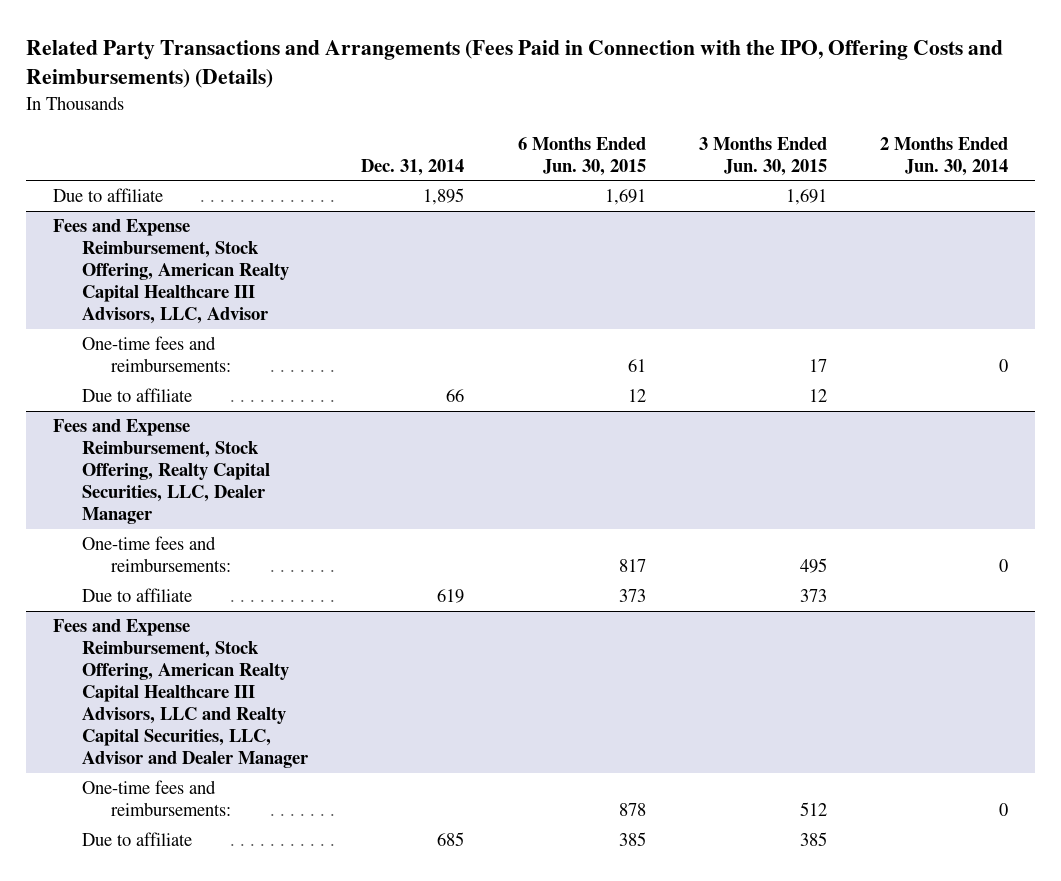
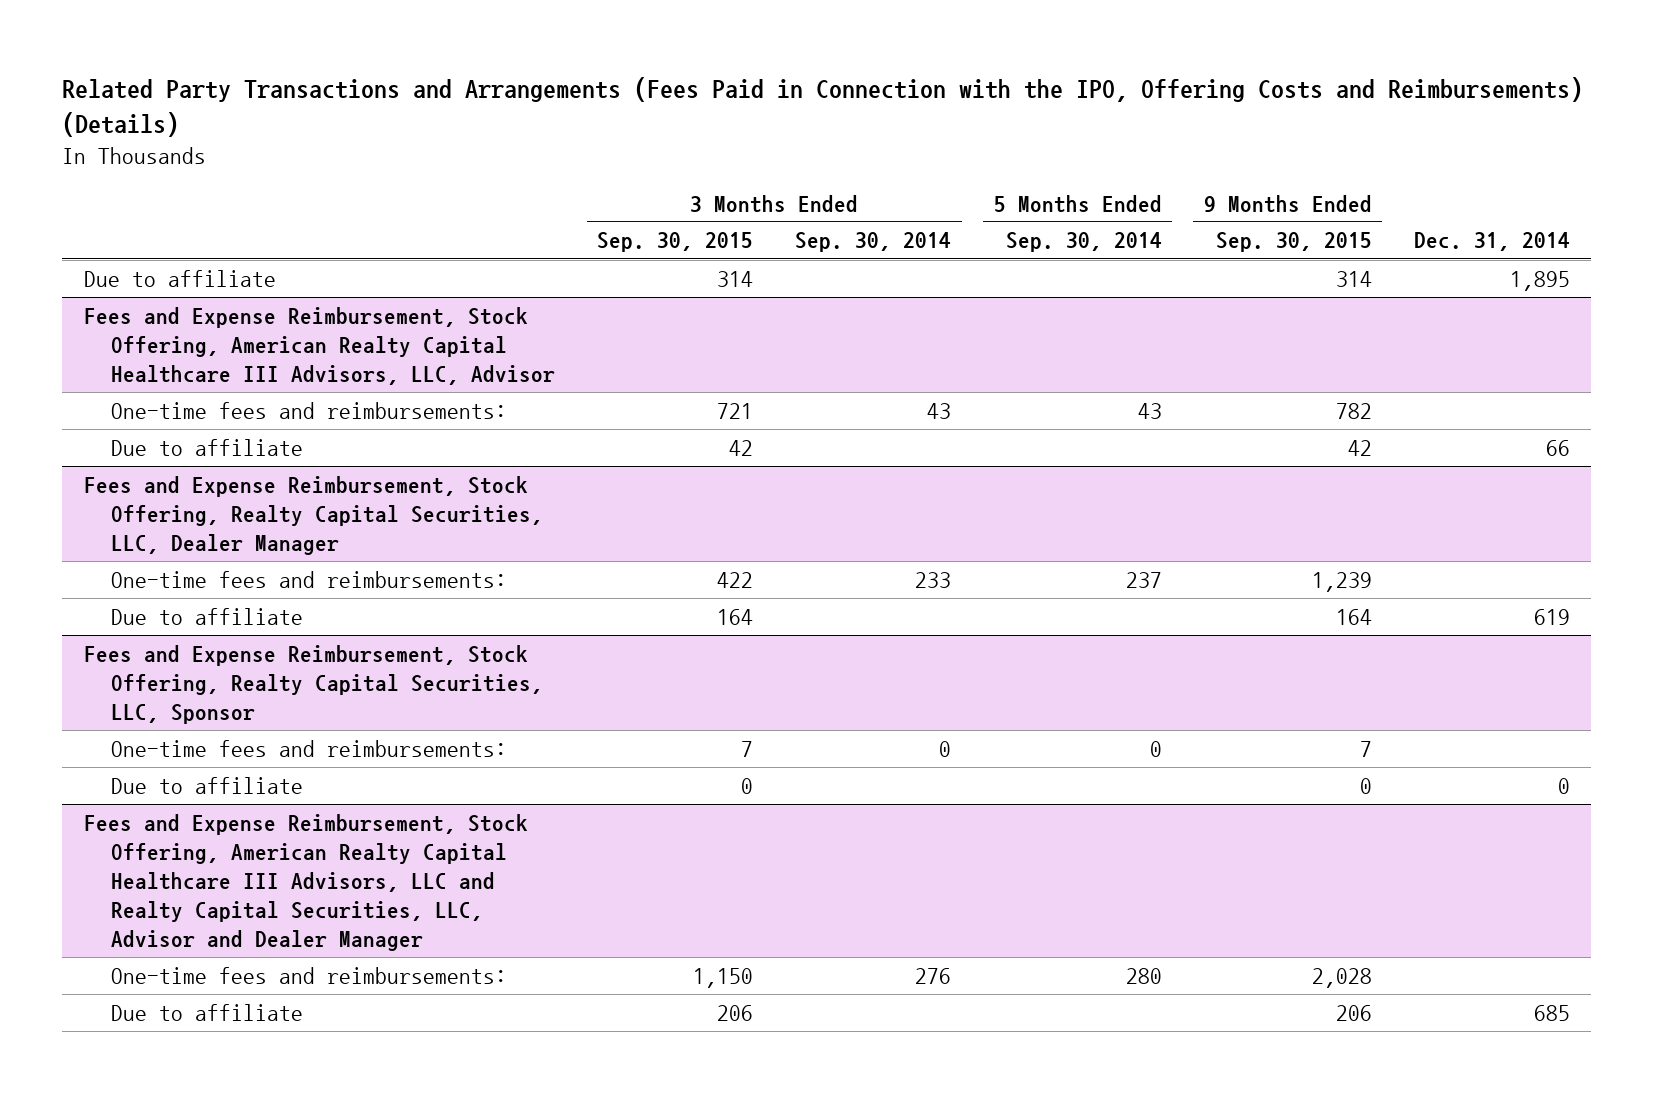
- | Dec. 31, 2014 | 6 Months Ended Jun. 30, 2015 | 3 Months Ended Jun. 30, 2015 | 2 Months Ended Jun. 30, 2014
+ | 3 Months Ended Sep. 30, 2015 | 3 Months Ended Sep. 30, 2014 | 5 Months Ended Sep. 30, 2014 | 9 Months Ended Sep. 30, 2015 | Dec. 31, 2014
+ Fees and Expense Reimbursement, Stock Offering, Realty Capital Securities, LLC, Sponsor
+ One-time fees and reimbursements: | 7 | 0 | 0 | 7 |
+ Due to affiliate | 0 | | | 0 | 0

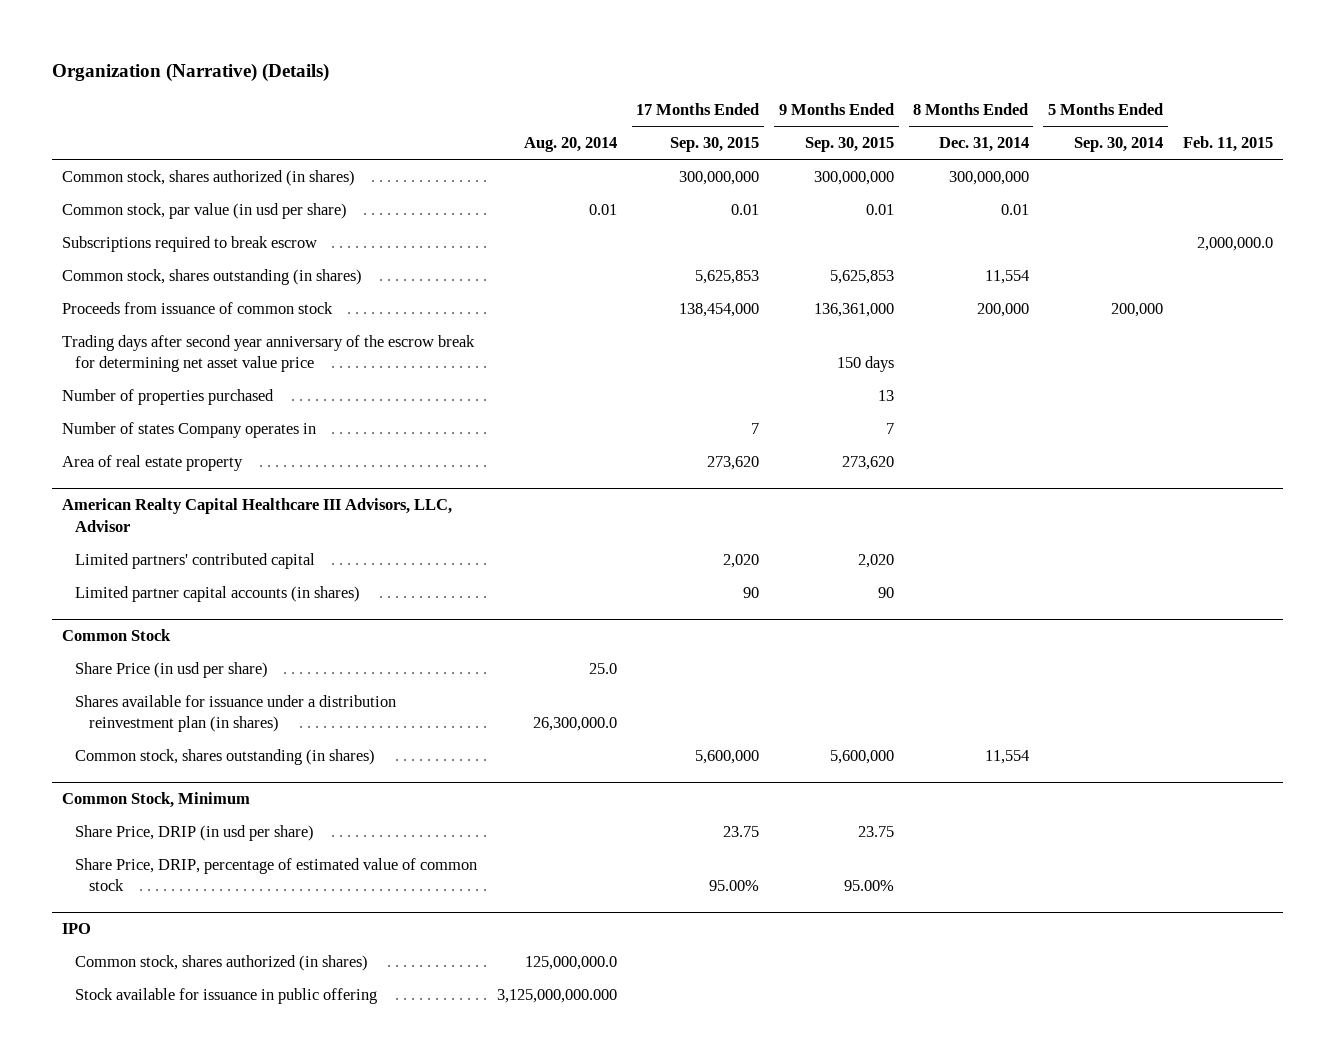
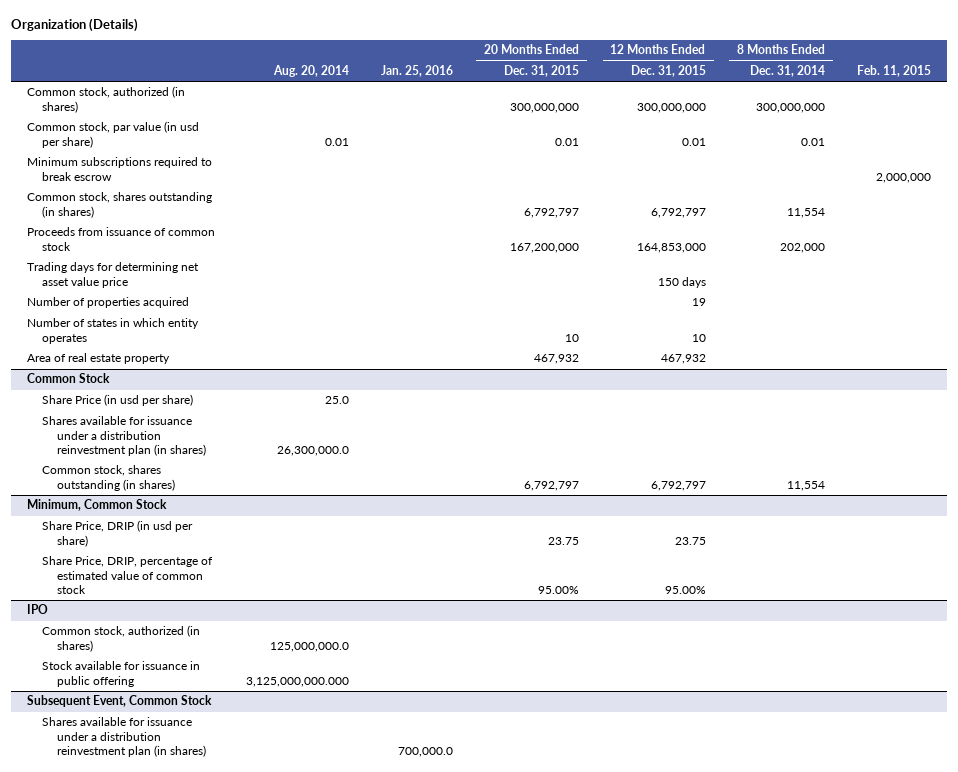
- Organization (Narrative) (Details)
+ Organization (Details)
- | Aug. 20, 2014 | 17 Months Ended Sep. 30, 2015 | 9 Months Ended Sep. 30, 2015 | 8 Months Ended Dec. 31, 2014 | 5 Months Ended Sep. 30, 2014 | Feb. 11, 2015
+ | Aug. 20, 2014 | Jan. 25, 2016 | 20 Months Ended Dec. 31, 2015 | 12 Months Ended Dec. 31, 2015 | 8 Months Ended Dec. 31, 2014 | Feb. 11, 2015
- Common stock, shares authorized (in shares) | | 300,000,000 | 300,000,000 | 300,000,000 | |
+ Common stock, authorized (in shares) | | | 300,000,000 | 300,000,000 | 300,000,000 |
- Subscriptions required to break escrow | | | | | | 2,000,000.0
+ Minimum subscriptions required to break escrow | | | | | | 2,000,000
- Proceeds from issuance of common stock | | 138,454,000 | 136,361,000 | 200,000 | 200,000 |
- Trading days after second year anniversary of the escrow break for determining net asset value price | | | 150 days | | |
- Number of properties purchased | | | 13 | | |
- Number of states Company operates in | | 7 | 7 | | |
+ Proceeds from issuance of common stock | | | 167,200,000 | 164,853,000 | 202,000 |
+ Trading days for determining net asset value price | | | | 150 days | |
+ Number of properties acquired | | | | 19 | |
+ Number of states in which entity operates | | | 10 | 10 | |
- American Realty Capital Healthcare III Advisors, LLC, Advisor
- Limited partners' contributed capital | | 2,020 | 2,020 | | |
- Limited partner capital accounts (in shares) | | 90 | 90 | | |
- Common Stock, Minimum
+ Minimum, Common Stock
@ IPO
- Common stock, shares authorized (in shares) | 125,000,000.0 | | | | |
+ Common stock, authorized (in shares) | 125,000,000.0 | | | | |
+ Subsequent Event, Common Stock
+ Shares available for issuance under a distribution reinvestment plan (in shares) | | 700,000.0 | | | |

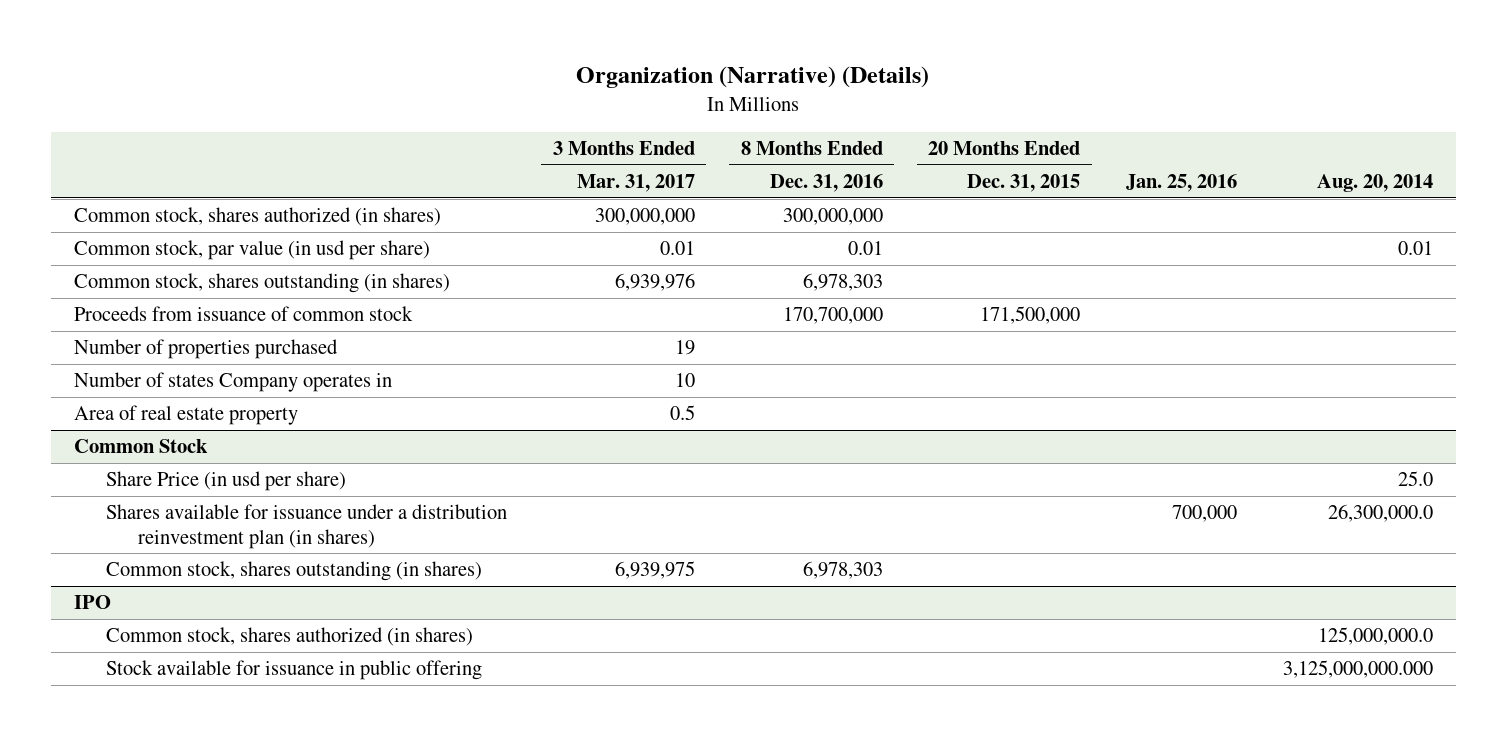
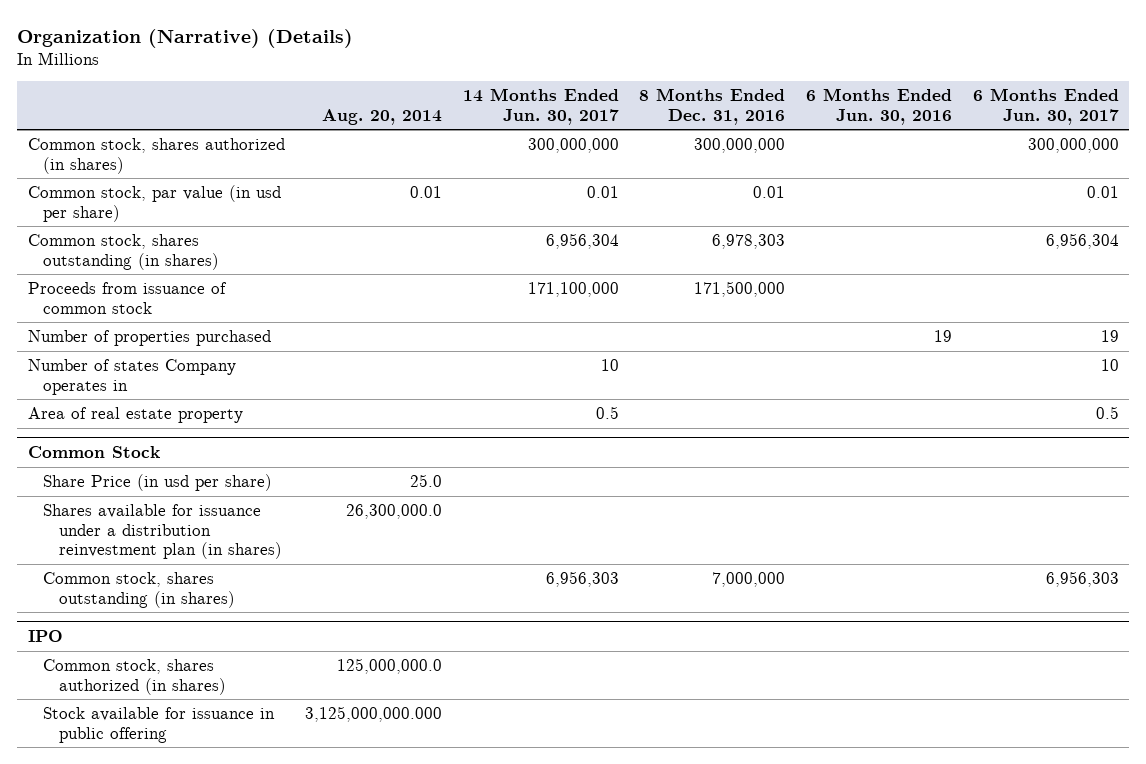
- | 3 Months Ended Mar. 31, 2017 | 8 Months Ended Dec. 31, 2016 | 20 Months Ended Dec. 31, 2015 | Jan. 25, 2016 | Aug. 20, 2014
+ | Aug. 20, 2014 | 14 Months Ended Jun. 30, 2017 | 8 Months Ended Dec. 31, 2016 | 6 Months Ended Jun. 30, 2016 | 6 Months Ended Jun. 30, 2017
- Proceeds from issuance of common stock | | 170,700,000 | 171,500,000 | |
+ Proceeds from issuance of common stock | | 171,100,000 | 171,500,000 | |
@ Common Stock
- Common stock, shares outstanding (in shares) | 6,939,975 | 6,978,303 | | |
+ Common stock, shares outstanding (in shares) | | 6,956,303 | 7,000,000 | | 6,956,303

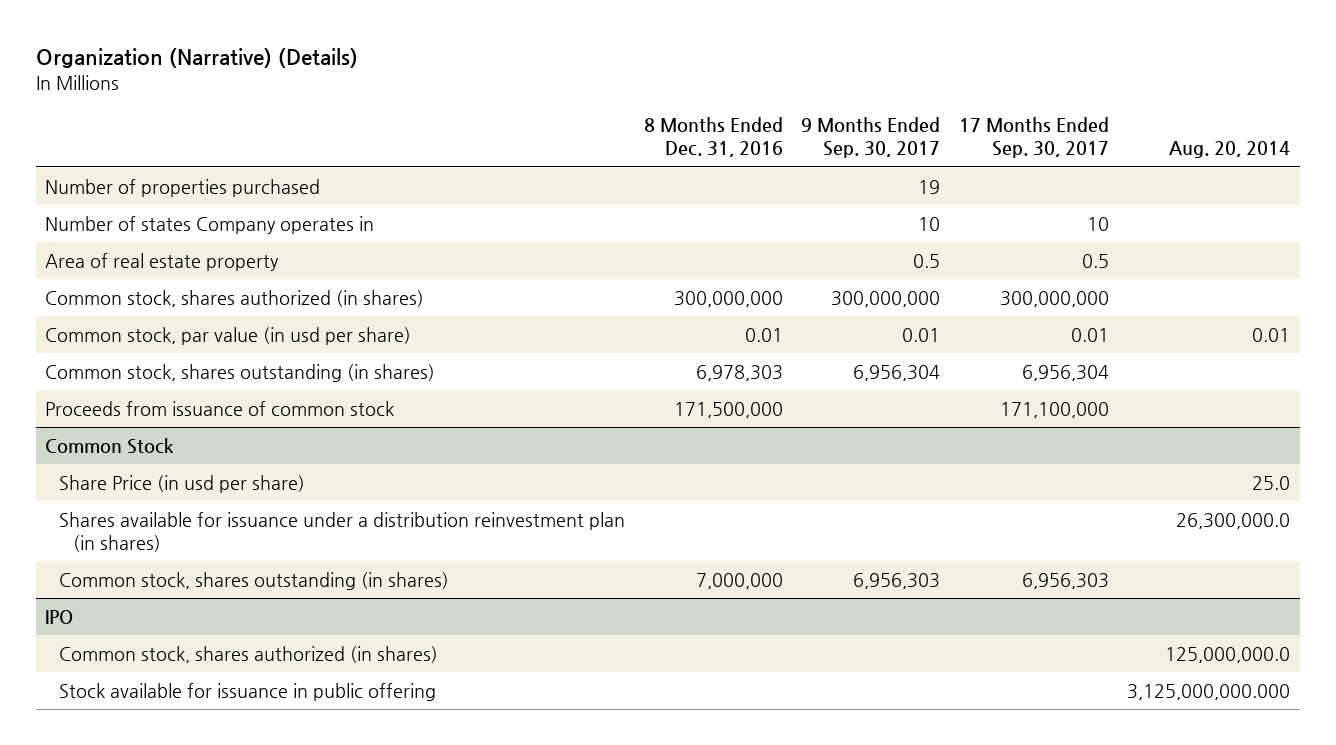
- | Aug. 20, 2014 | 14 Months Ended Jun. 30, 2017 | 8 Months Ended Dec. 31, 2016 | 6 Months Ended Jun. 30, 2016 | 6 Months Ended Jun. 30, 2017
+ | 8 Months Ended Dec. 31, 2016 | 9 Months Ended Sep. 30, 2017 | 17 Months Ended Sep. 30, 2017 | Aug. 20, 2014
moved up: Number of properties purchased | | 19 | |
moved up: Number of states Company operates in | | 10 | 10 |
moved up: Area of real estate property | | 0.5 | 0.5 |

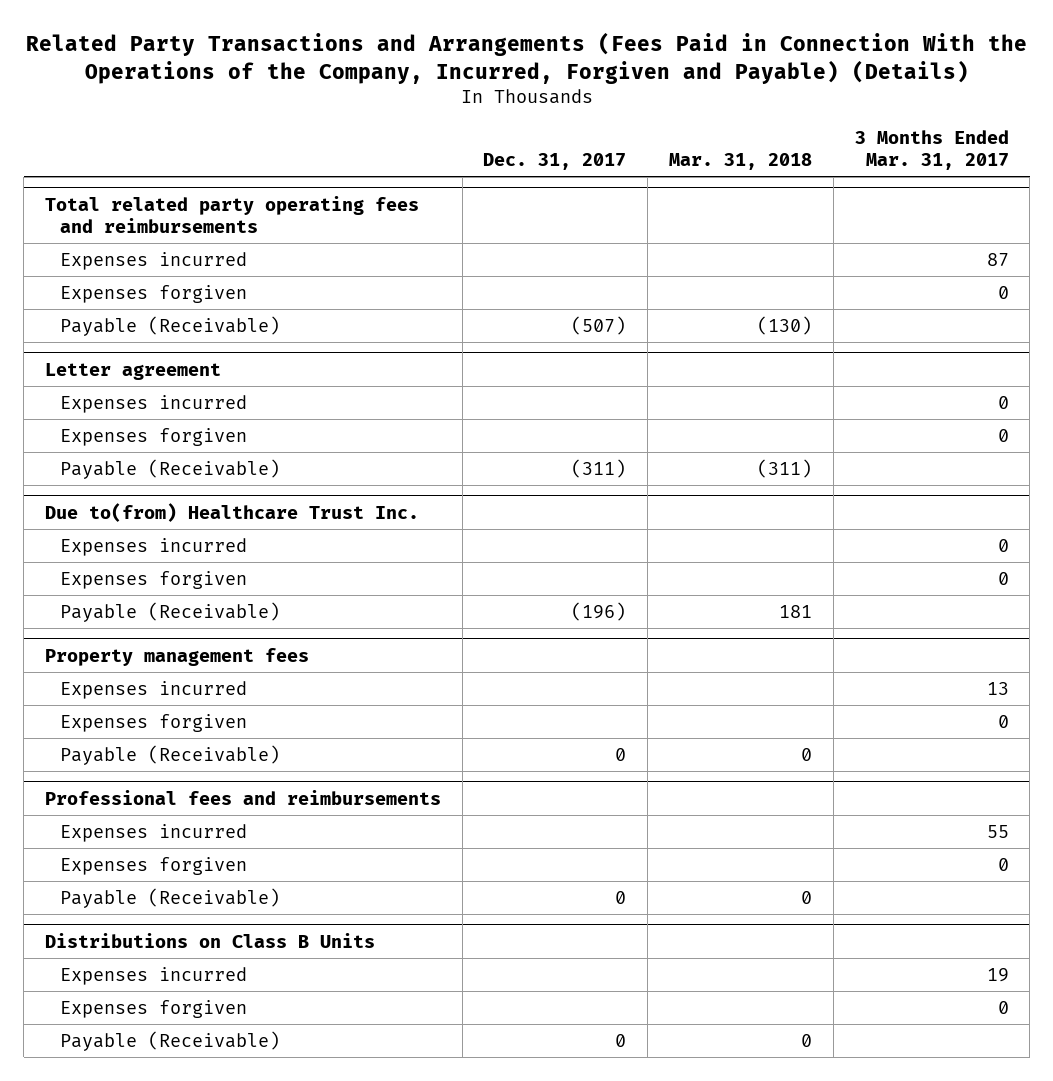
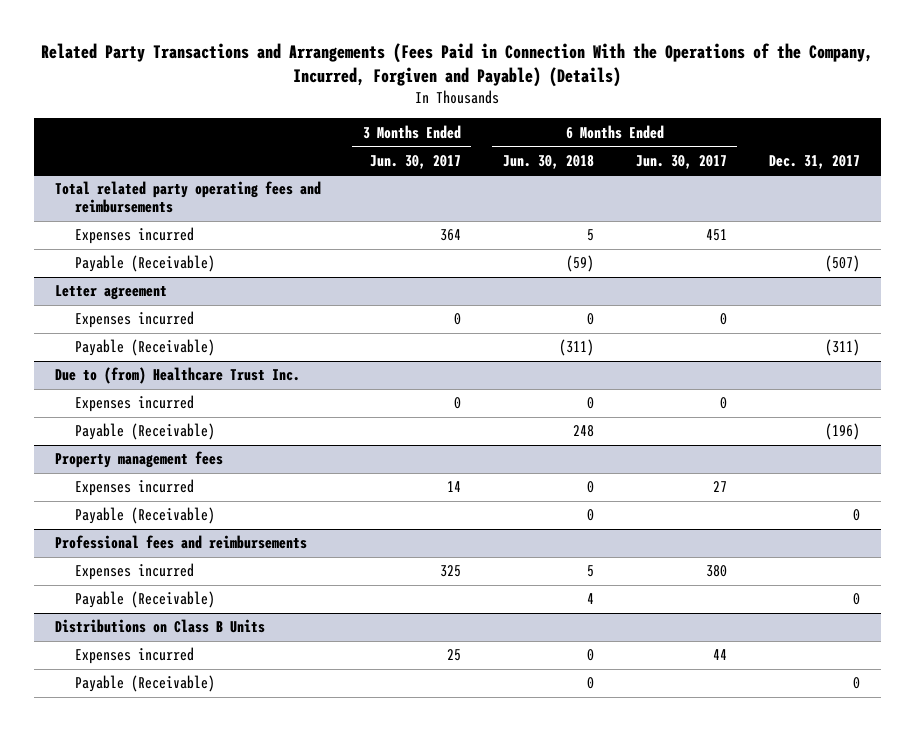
- | Dec. 31, 2017 | Mar. 31, 2018 | 3 Months Ended Mar. 31, 2017
+ | 3 Months Ended Jun. 30, 2017 | 6 Months Ended Jun. 30, 2018 | 6 Months Ended Jun. 30, 2017 | Dec. 31, 2017
@ Total related party operating fees and reimbursements
- Expenses forgiven | | | 0
@ Letter agreement
- Expenses forgiven | | | 0
- Due to(from) Healthcare Trust Inc.
+ Due to (from) Healthcare Trust Inc.
- Expenses forgiven | | | 0
@ Property management fees
- Expenses forgiven | | | 0
@ Professional fees and reimbursements
- Expenses forgiven | | | 0
@ Distributions on Class B Units
- Expenses forgiven | | | 0

